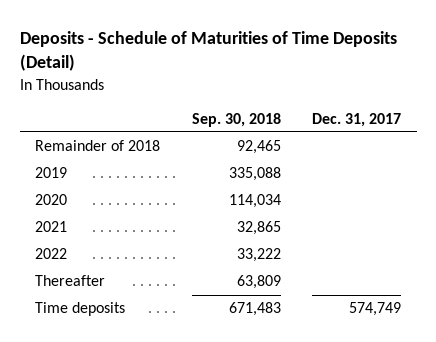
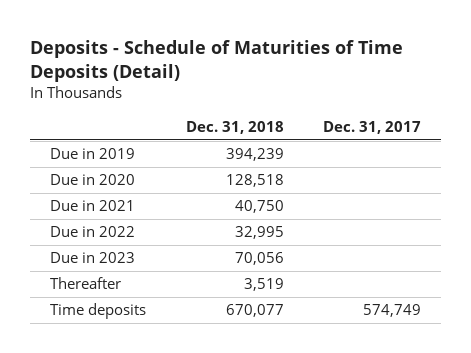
- | Sep. 30, 2018 | Dec. 31, 2017
+ | Dec. 31, 2018 | Dec. 31, 2017
- Remainder of 2018 | 92,465 |
- 2019 | 335,088 |
- 2020 | 114,034 |
- 2021 | 32,865 |
- 2022 | 33,222 |
+ Due in 2019 | 394,239 |
+ Due in 2020 | 128,518 |
+ Due in 2021 | 40,750 |
+ Due in 2022 | 32,995 |
+ Due in 2023 | 70,056 |

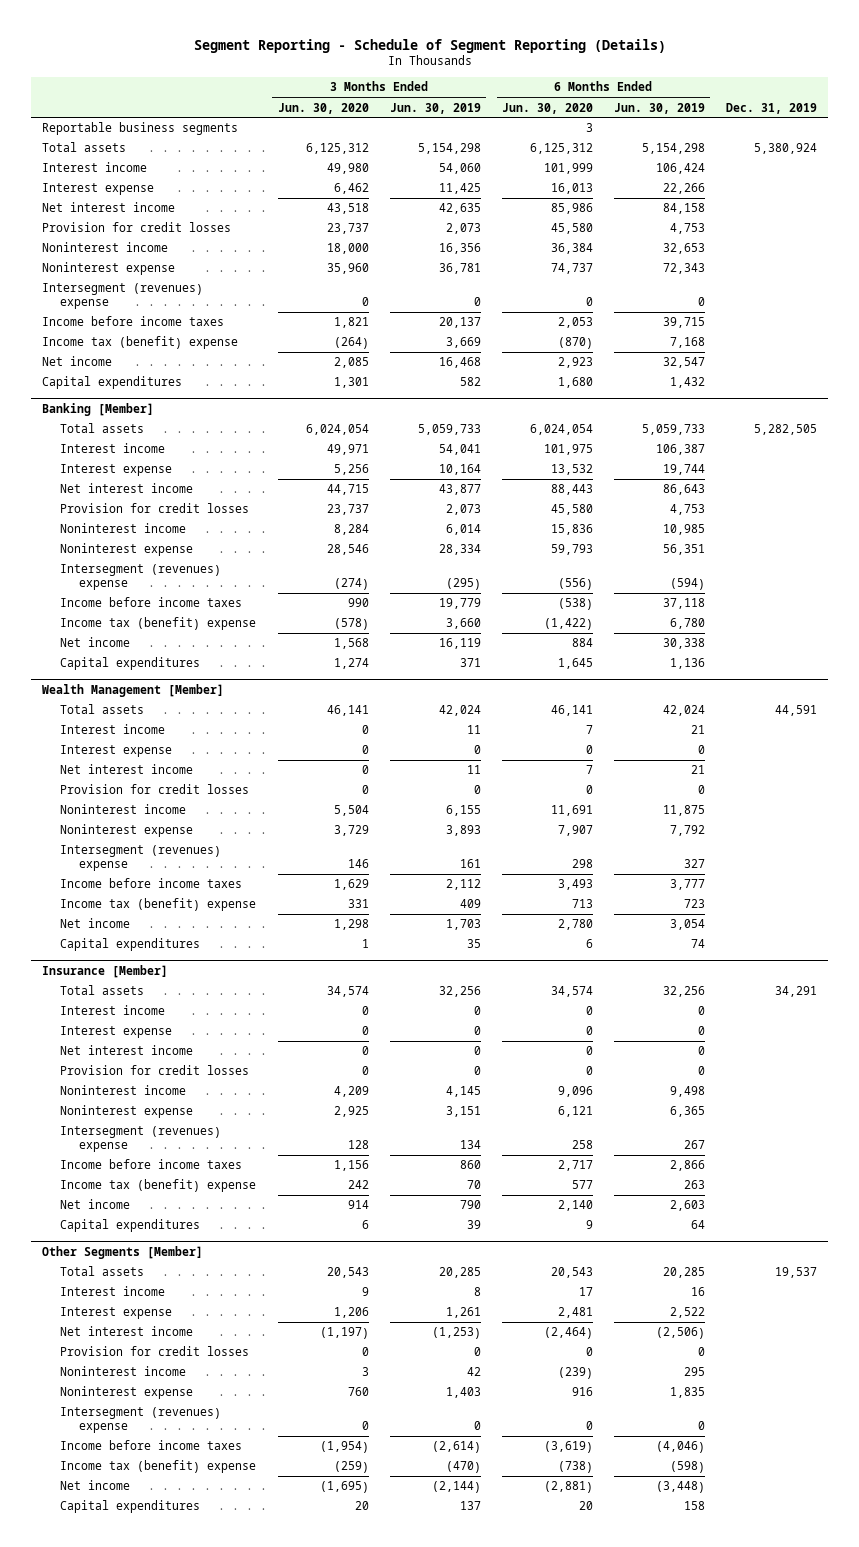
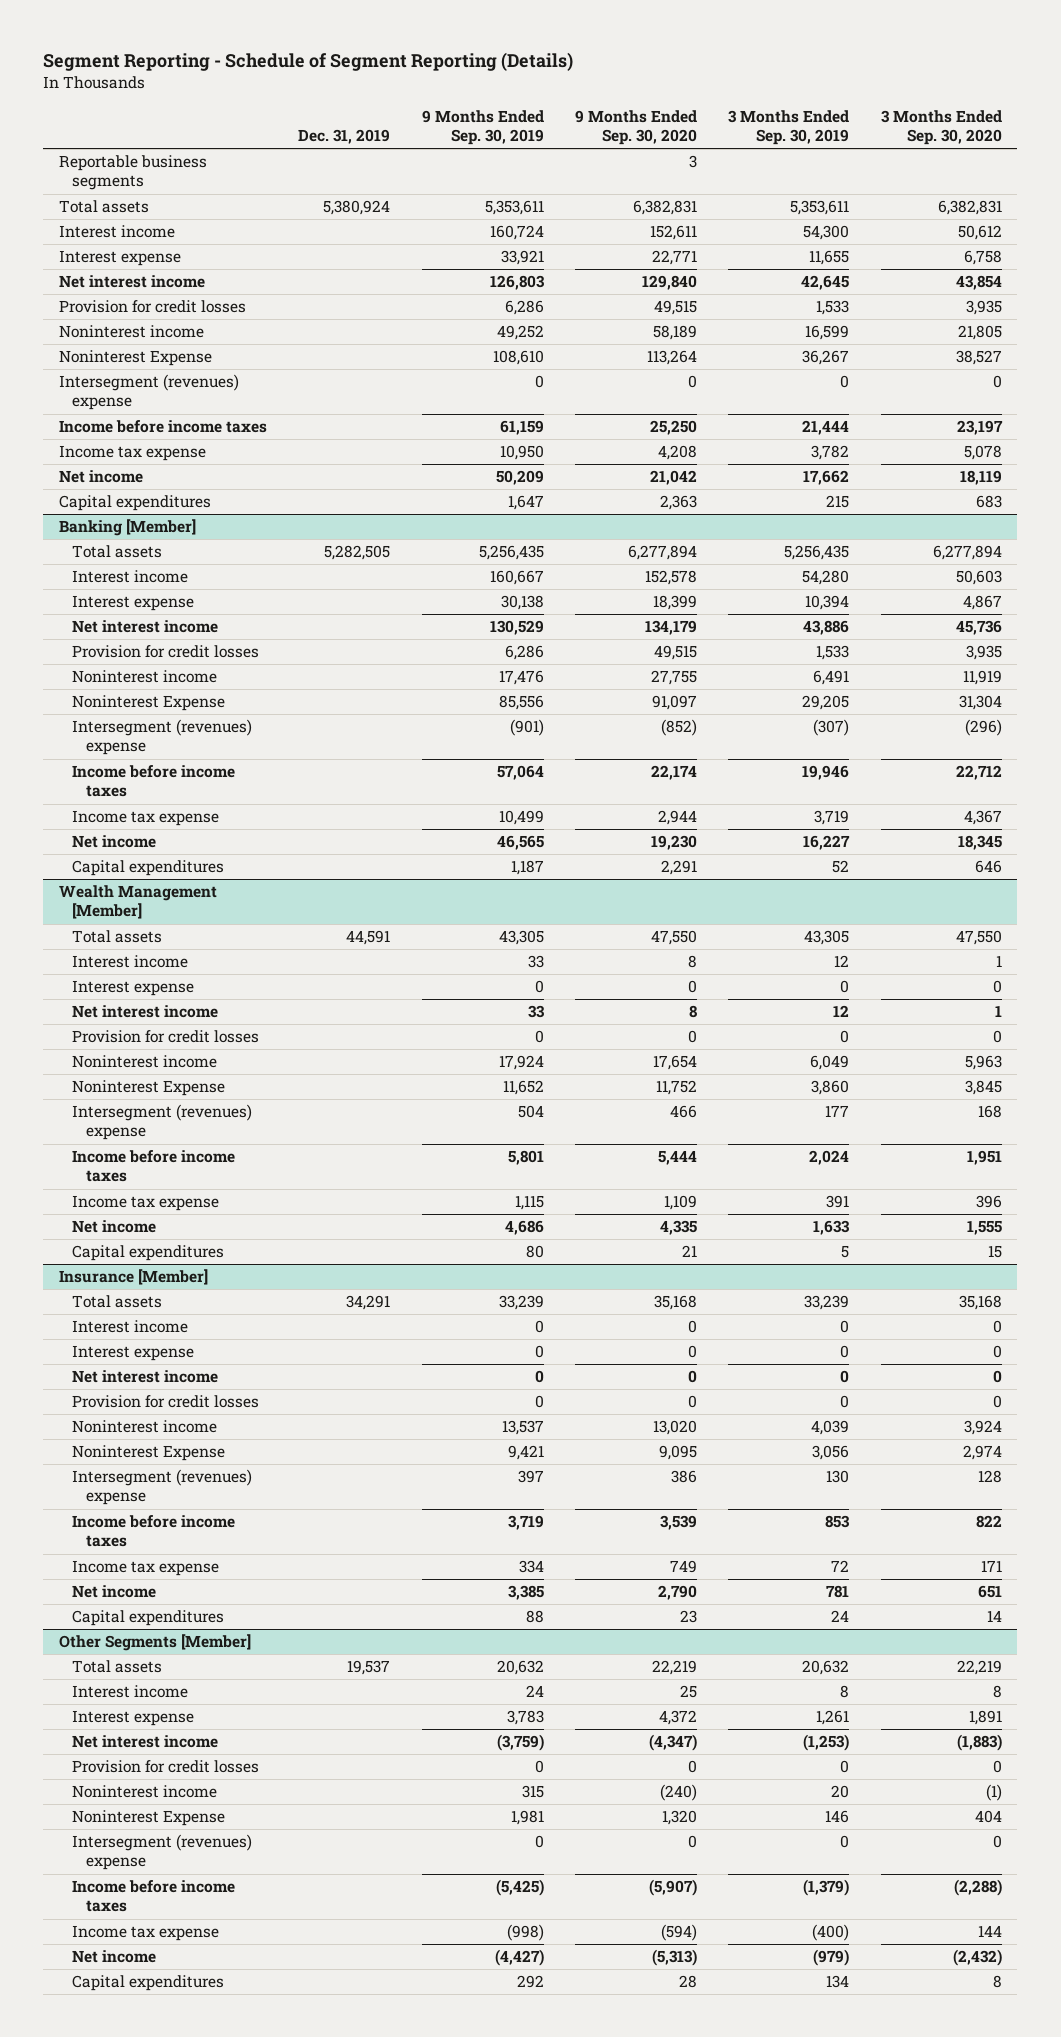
- | 3 Months Ended Jun. 30, 2020 | 3 Months Ended Jun. 30, 2019 | 6 Months Ended Jun. 30, 2020 | 6 Months Ended Jun. 30, 2019 | Dec. 31, 2019
+ | Dec. 31, 2019 | 9 Months Ended Sep. 30, 2019 | 9 Months Ended Sep. 30, 2020 | 3 Months Ended Sep. 30, 2019 | 3 Months Ended Sep. 30, 2020
- Noninterest expense | 35,960 | 36,781 | 74,737 | 72,343 |
+ Noninterest Expense | | 108,610 | 113,264 | 36,267 | 38,527
- Income tax (benefit) expense | (264) | 3,669 | (870) | 7,168 |
+ Income tax expense | | 10,950 | 4,208 | 3,782 | 5,078
@ Banking [Member]
- Noninterest expense | 28,546 | 28,334 | 59,793 | 56,351 |
+ Noninterest Expense | | 85,556 | 91,097 | 29,205 | 31,304
- Income tax (benefit) expense | (578) | 3,660 | (1,422) | 6,780 |
+ Income tax expense | | 10,499 | 2,944 | 3,719 | 4,367
@ Wealth Management [Member]
- Noninterest expense | 3,729 | 3,893 | 7,907 | 7,792 |
+ Noninterest Expense | | 11,652 | 11,752 | 3,860 | 3,845
- Income tax (benefit) expense | 331 | 409 | 713 | 723 |
+ Income tax expense | | 1,115 | 1,109 | 391 | 396
@ Insurance [Member]
- Noninterest expense | 2,925 | 3,151 | 6,121 | 6,365 |
+ Noninterest Expense | | 9,421 | 9,095 | 3,056 | 2,974
- Income tax (benefit) expense | 242 | 70 | 577 | 263 |
+ Income tax expense | | 334 | 749 | 72 | 171
@ Other Segments [Member]
- Noninterest expense | 760 | 1,403 | 916 | 1,835 |
+ Noninterest Expense | | 1,981 | 1,320 | 146 | 404
- Income tax (benefit) expense | (259) | (470) | (738) | (598) |
+ Income tax expense | | (998) | (594) | (400) | 144

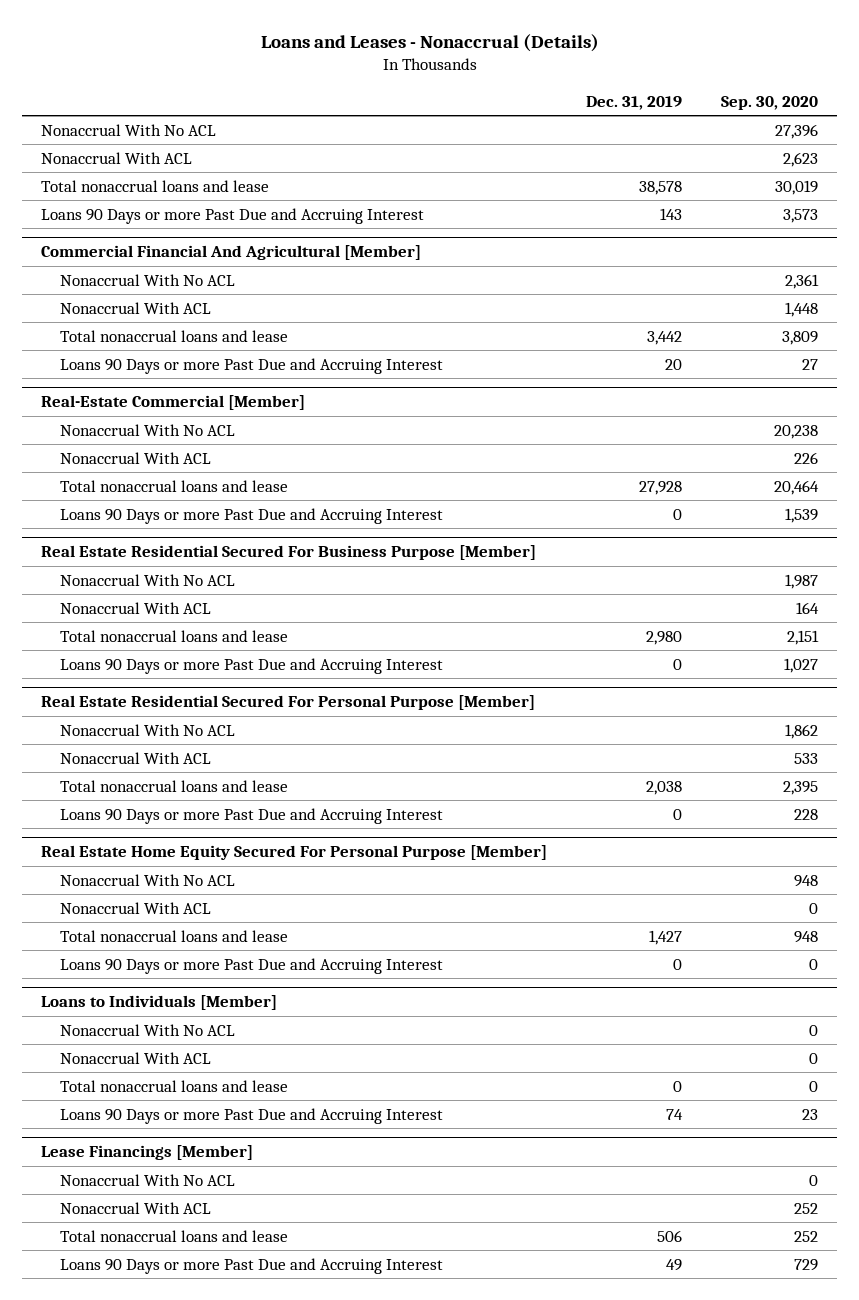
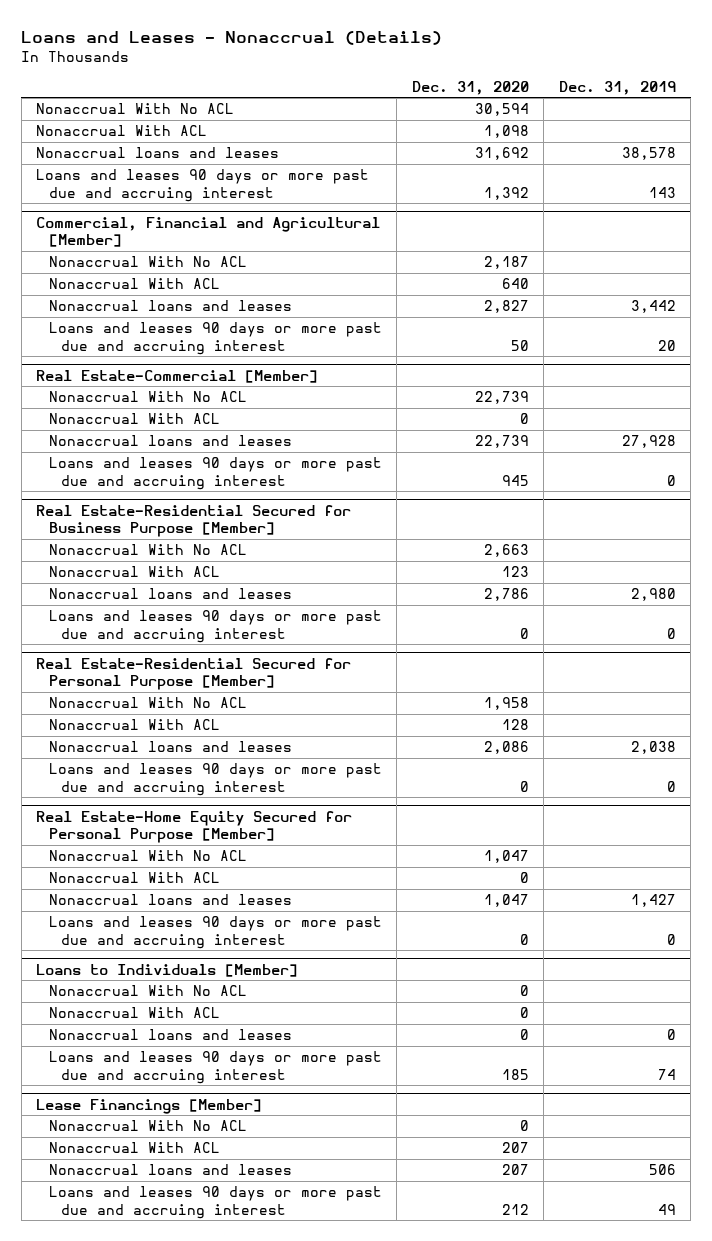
- | Dec. 31, 2019 | Sep. 30, 2020
+ | Dec. 31, 2020 | Dec. 31, 2019
- Total nonaccrual loans and lease | 38,578 | 30,019
- Loans 90 Days or more Past Due and Accruing Interest | 143 | 3,573
- Commercial Financial And Agricultural [Member]
+ Nonaccrual loans and leases | 31,692 | 38,578
+ Loans and leases 90 days or more past due and accruing interest | 1,392 | 143
+ Commercial, Financial and Agricultural [Member]
- Total nonaccrual loans and lease | 3,442 | 3,809
- Loans 90 Days or more Past Due and Accruing Interest | 20 | 27
- Real-Estate Commercial [Member]
+ Nonaccrual loans and leases | 2,827 | 3,442
+ Loans and leases 90 days or more past due and accruing interest | 50 | 20
+ Real Estate-Commercial [Member]
- Total nonaccrual loans and lease | 27,928 | 20,464
- Loans 90 Days or more Past Due and Accruing Interest | 0 | 1,539
- Real Estate Residential Secured For Business Purpose [Member]
+ Nonaccrual loans and leases | 22,739 | 27,928
+ Loans and leases 90 days or more past due and accruing interest | 945 | 0
+ Real Estate-Residential Secured for Business Purpose [Member]
- Total nonaccrual loans and lease | 2,980 | 2,151
- Loans 90 Days or more Past Due and Accruing Interest | 0 | 1,027
- Real Estate Residential Secured For Personal Purpose [Member]
+ Nonaccrual loans and leases | 2,786 | 2,980
+ Loans and leases 90 days or more past due and accruing interest | 0 | 0
+ Real Estate-Residential Secured for Personal Purpose [Member]
- Total nonaccrual loans and lease | 2,038 | 2,395
- Loans 90 Days or more Past Due and Accruing Interest | 0 | 228
- Real Estate Home Equity Secured For Personal Purpose [Member]
+ Nonaccrual loans and leases | 2,086 | 2,038
+ Loans and leases 90 days or more past due and accruing interest | 0 | 0
+ Real Estate-Home Equity Secured for Personal Purpose [Member]
- Total nonaccrual loans and lease | 1,427 | 948
- Loans 90 Days or more Past Due and Accruing Interest | 0 | 0
+ Nonaccrual loans and leases | 1,047 | 1,427
+ Loans and leases 90 days or more past due and accruing interest | 0 | 0
@ Loans to Individuals [Member]
- Total nonaccrual loans and lease | 0 | 0
- Loans 90 Days or more Past Due and Accruing Interest | 74 | 23
+ Nonaccrual loans and leases | 0 | 0
+ Loans and leases 90 days or more past due and accruing interest | 185 | 74
@ Lease Financings [Member]
- Total nonaccrual loans and lease | 506 | 252
- Loans 90 Days or more Past Due and Accruing Interest | 49 | 729
+ Nonaccrual loans and leases | 207 | 506
+ Loans and leases 90 days or more past due and accruing interest | 212 | 49

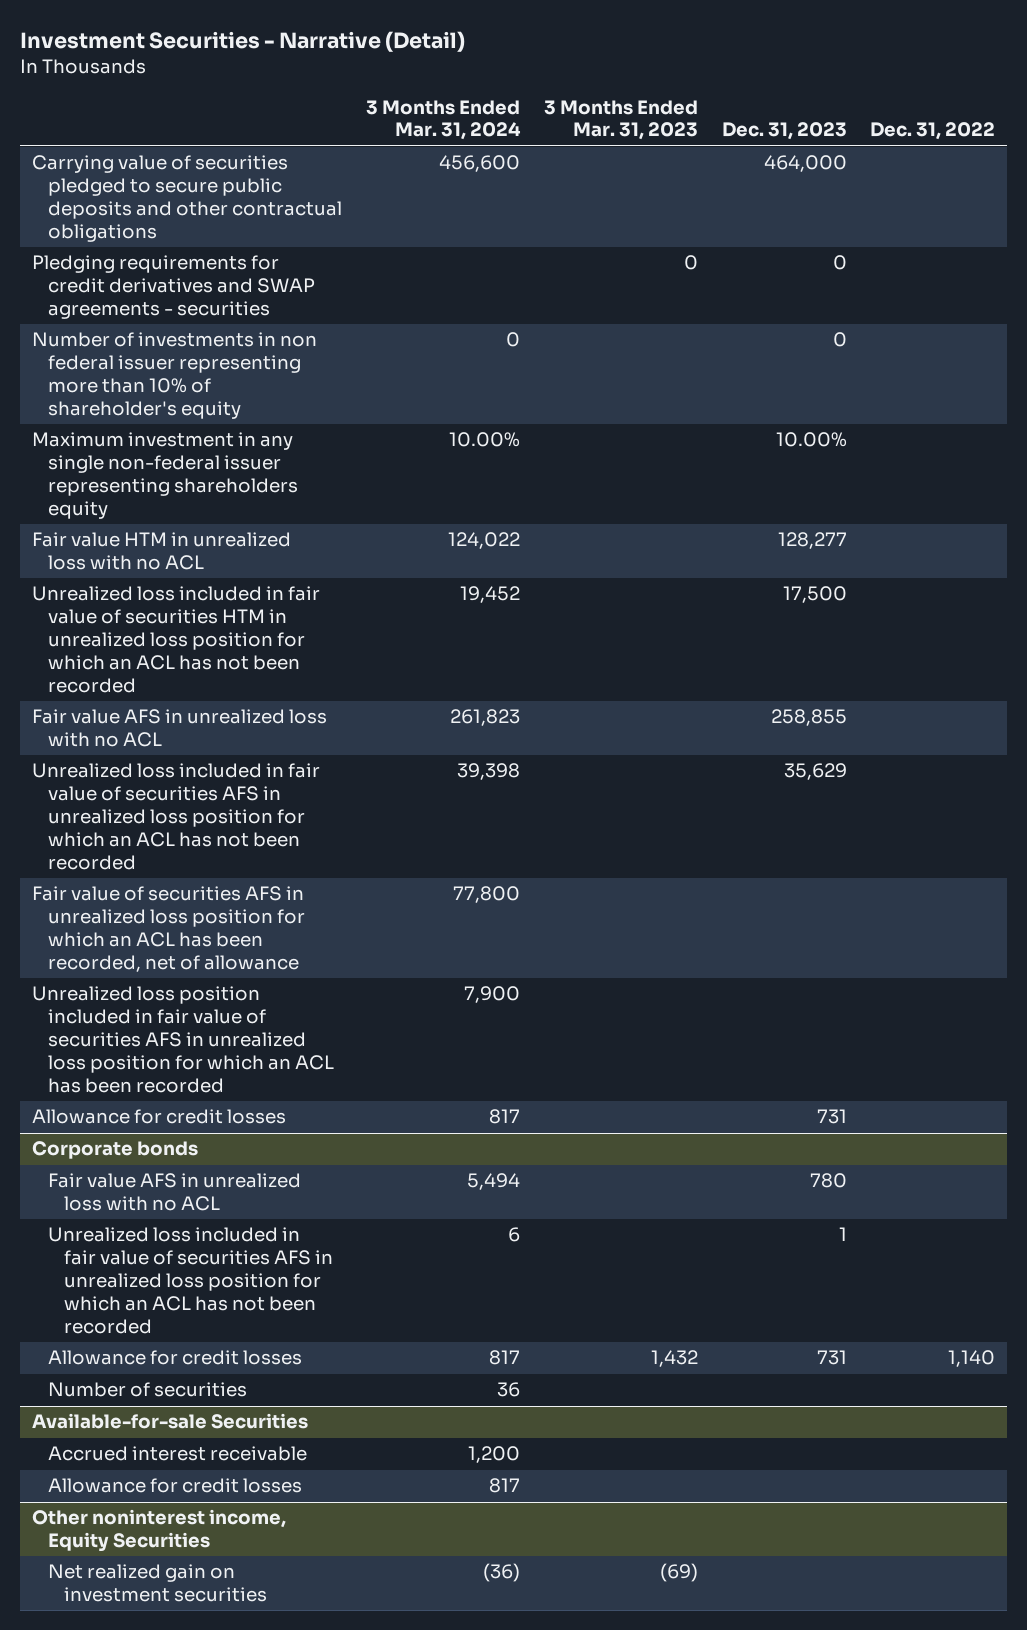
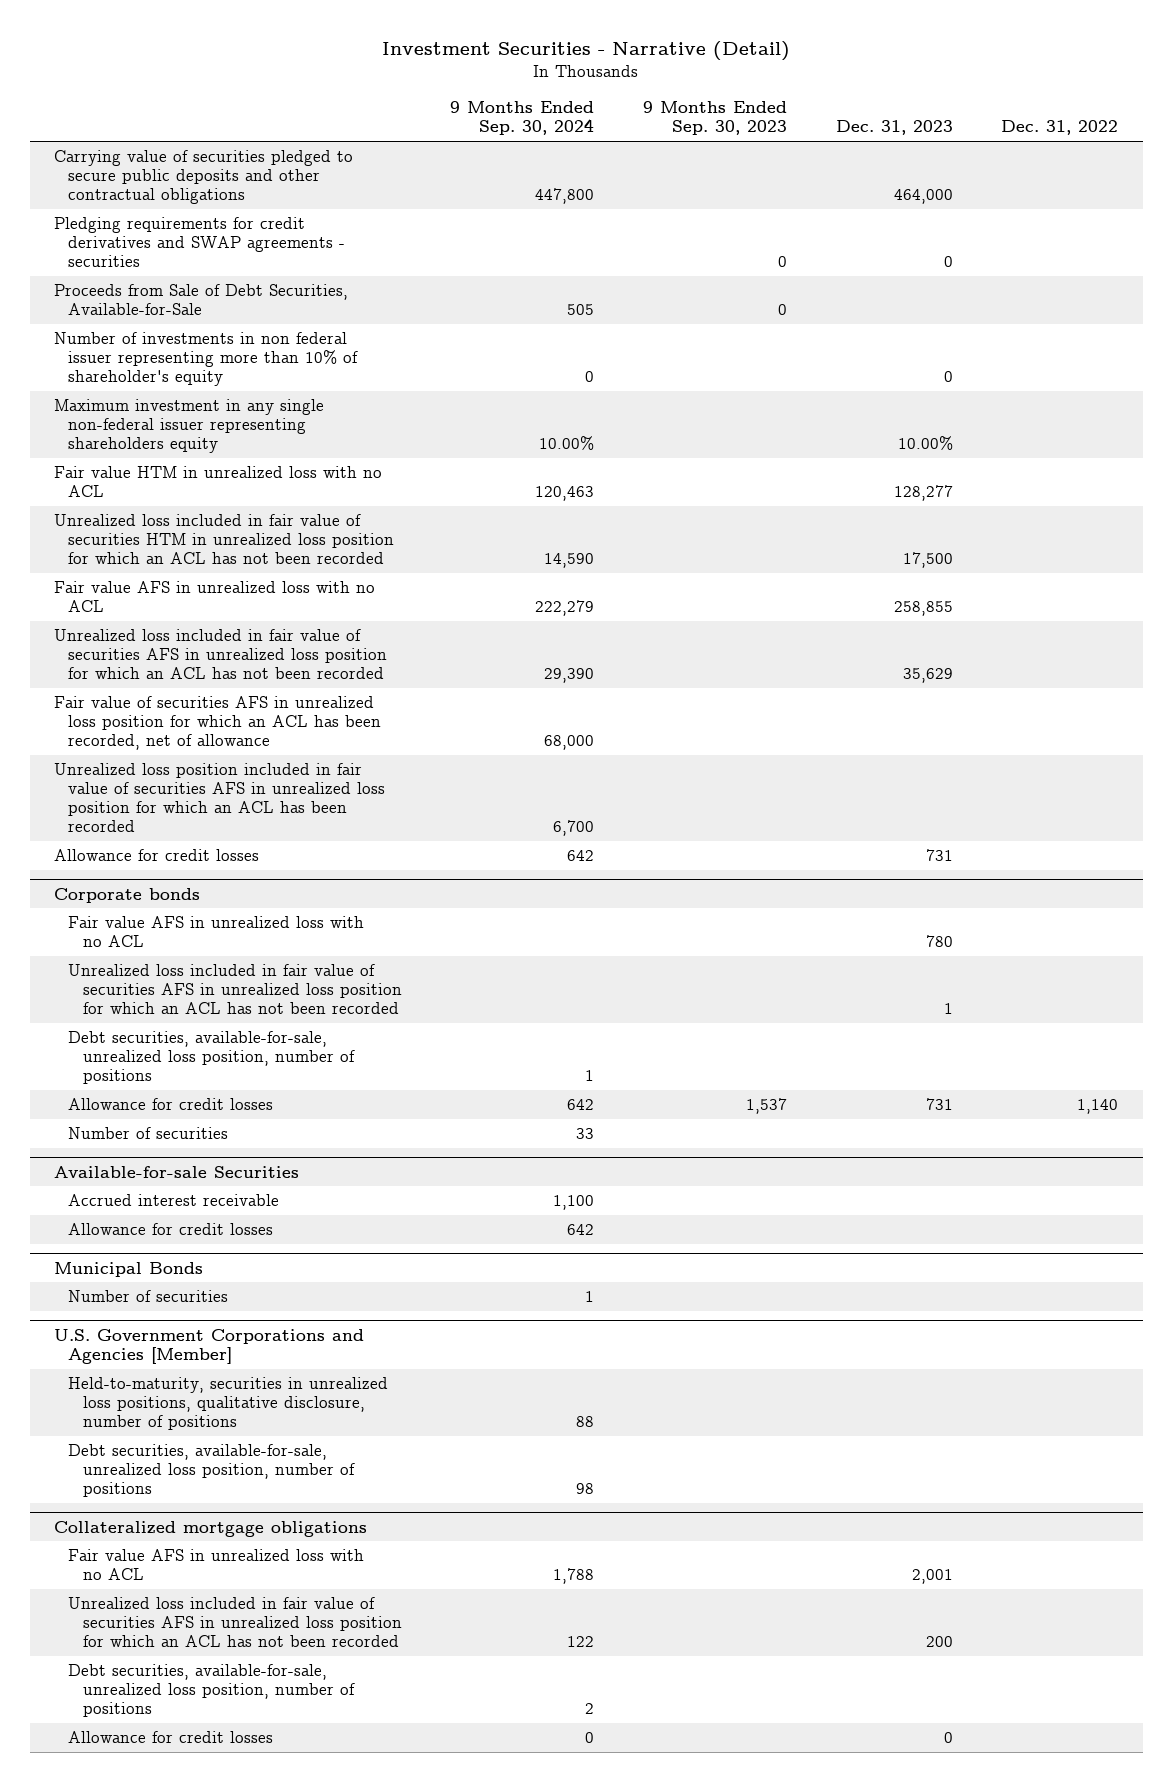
- | 3 Months Ended Mar. 31, 2024 | 3 Months Ended Mar. 31, 2023 | Dec. 31, 2023 | Dec. 31, 2022
+ | 9 Months Ended Sep. 30, 2024 | 9 Months Ended Sep. 30, 2023 | Dec. 31, 2023 | Dec. 31, 2022
+ Proceeds from Sale of Debt Securities, Available-for-Sale | 505 | 0 | |
@ Corporate bonds
+ Debt securities, available-for-sale, unrealized loss position, number of positions | 1 | | |
- Other noninterest income, Equity Securities
- Net realized gain on investment securities | (36) | (69) | |
+ Municipal Bonds
+ Number of securities | 1 | | |
+ U.S. Government Corporations and Agencies [Member]
+ Held-to-maturity, securities in unrealized loss positions, qualitative disclosure, number of positions | 88 | | |
+ Debt securities, available-for-sale, unrealized loss position, number of positions | 98 | | |
+ Collateralized mortgage obligations
+ Fair value AFS in unrealized loss with no ACL | 1,788 | | 2,001 |
+ Unrealized loss included in fair value of securities AFS in unrealized loss position for which an ACL has not been recorded | 122 | | 200 |
+ Debt securities, available-for-sale, unrealized loss position, number of positions | 2 | | |
+ Allowance for credit losses | 0 | | 0 |

